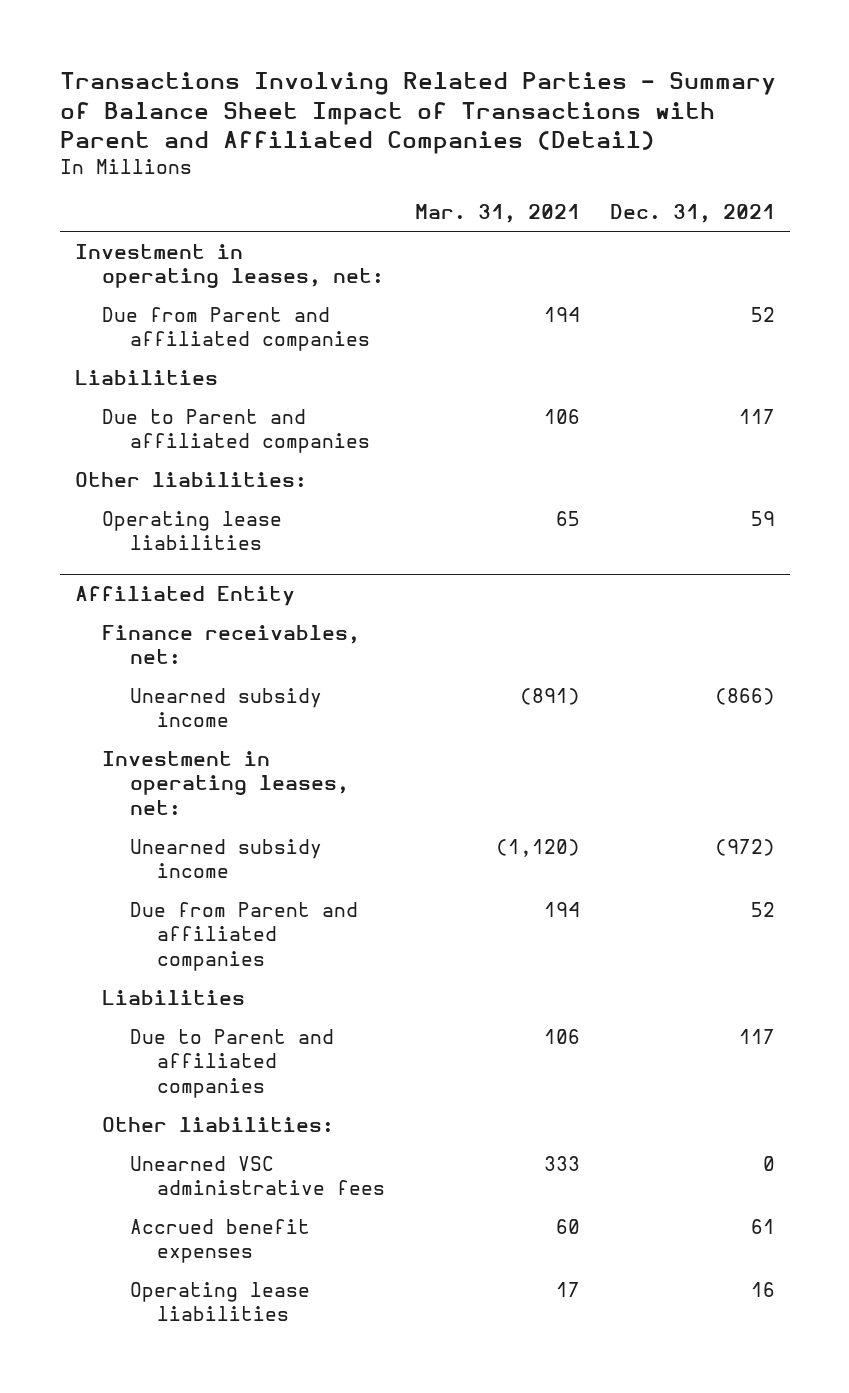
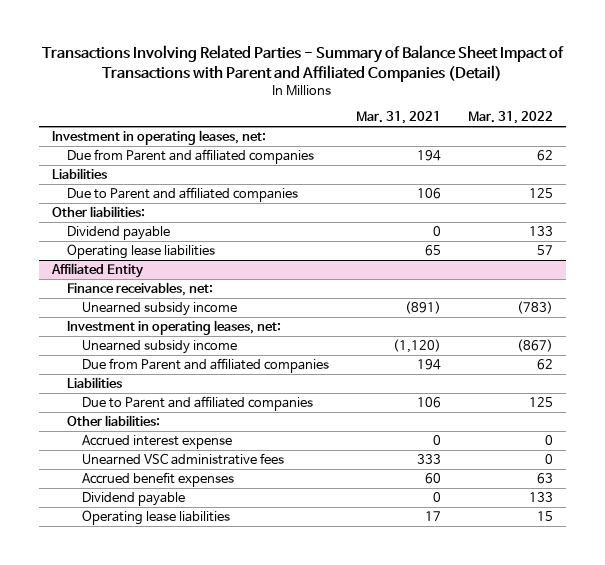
- | Mar. 31, 2021 | Dec. 31, 2021
+ | Mar. 31, 2021 | Mar. 31, 2022
+ Dividend payable | 0 | 133
@ Affiliated Entity
+ Accrued interest expense | 0 | 0
+ Dividend payable | 0 | 133

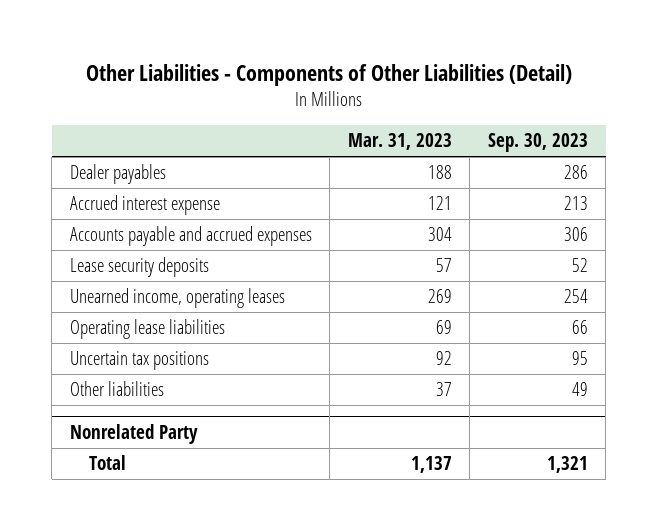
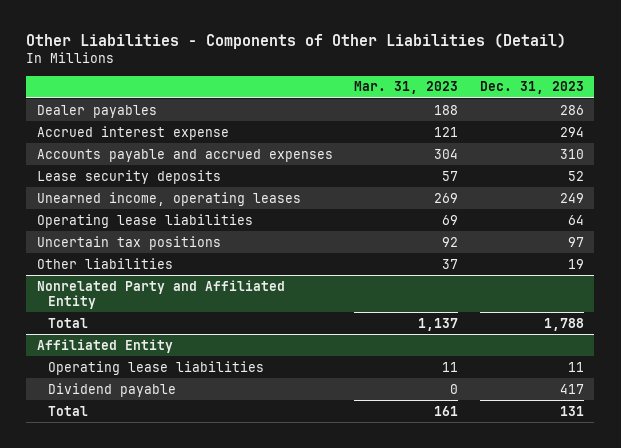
- | Mar. 31, 2023 | Sep. 30, 2023
+ | Mar. 31, 2023 | Dec. 31, 2023
- Nonrelated Party
+ Nonrelated Party and Affiliated Entity
+ Affiliated Entity
+ Operating lease liabilities | 11 | 11
+ Dividend payable | 0 | 417
+ Total | 161 | 131

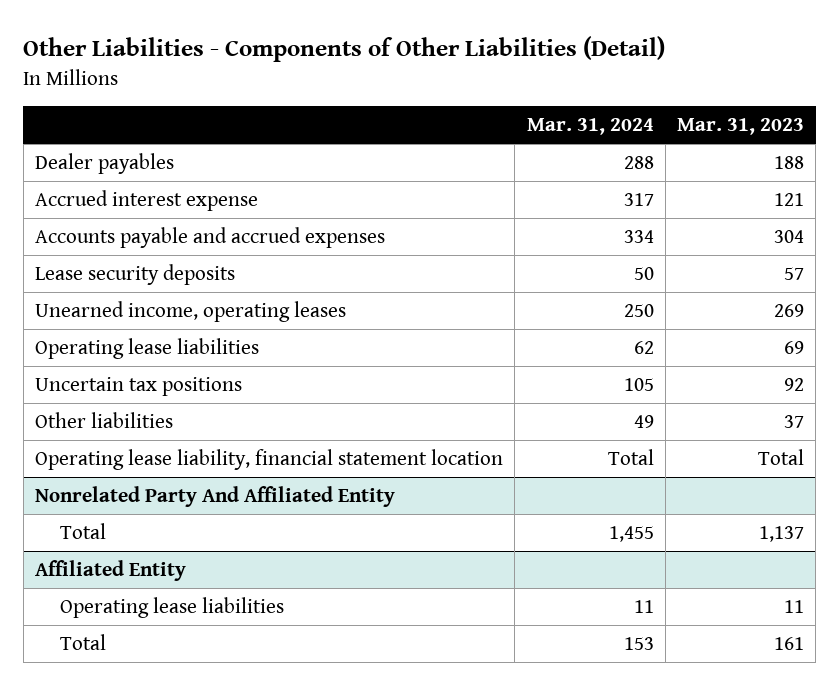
- | Mar. 31, 2023 | Dec. 31, 2023
+ | Mar. 31, 2024 | Mar. 31, 2023
- Nonrelated Party and Affiliated Entity
+ Operating lease liability, financial statement location | Total | Total
+ Nonrelated Party And Affiliated Entity
@ Affiliated Entity
- Dividend payable | 0 | 417

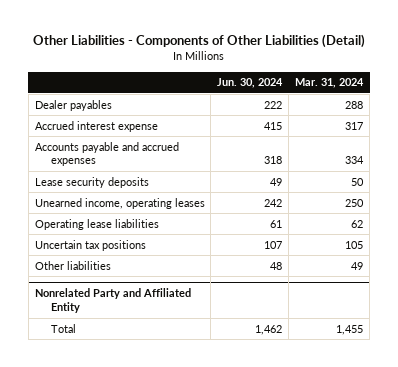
- | Mar. 31, 2024 | Mar. 31, 2023
+ | Jun. 30, 2024 | Mar. 31, 2024
- Operating lease liability, financial statement location | Total | Total
- Nonrelated Party And Affiliated Entity
+ Nonrelated Party and Affiliated Entity
- Affiliated Entity
- Operating lease liabilities | 11 | 11
- Total | 153 | 161

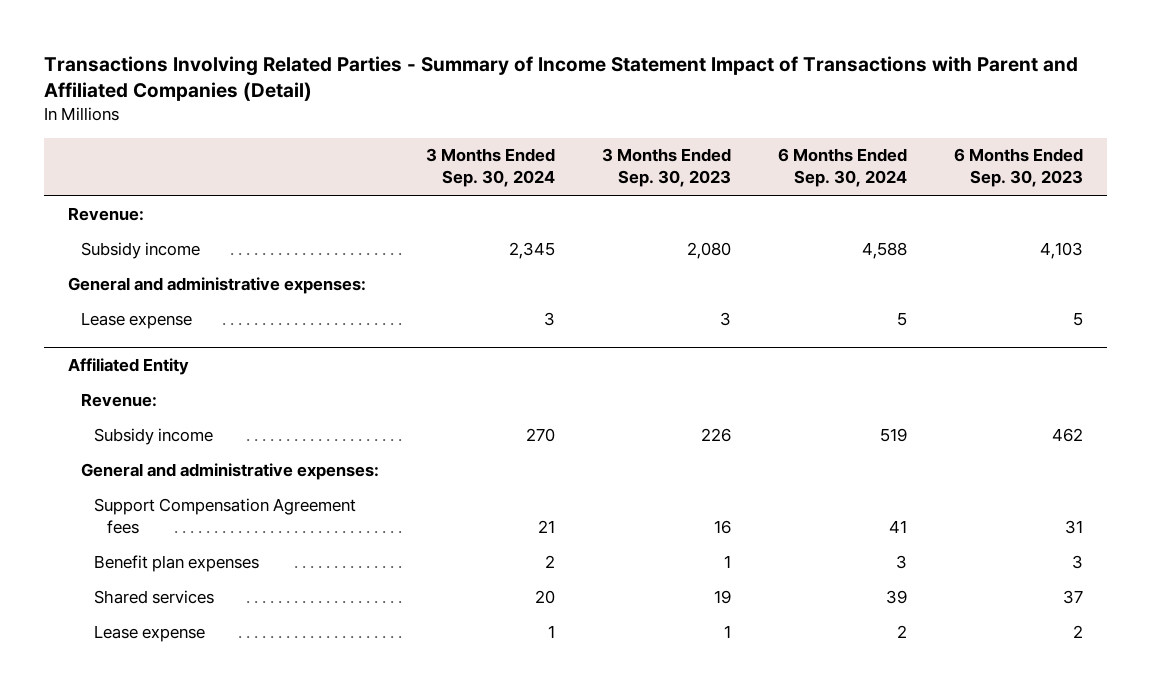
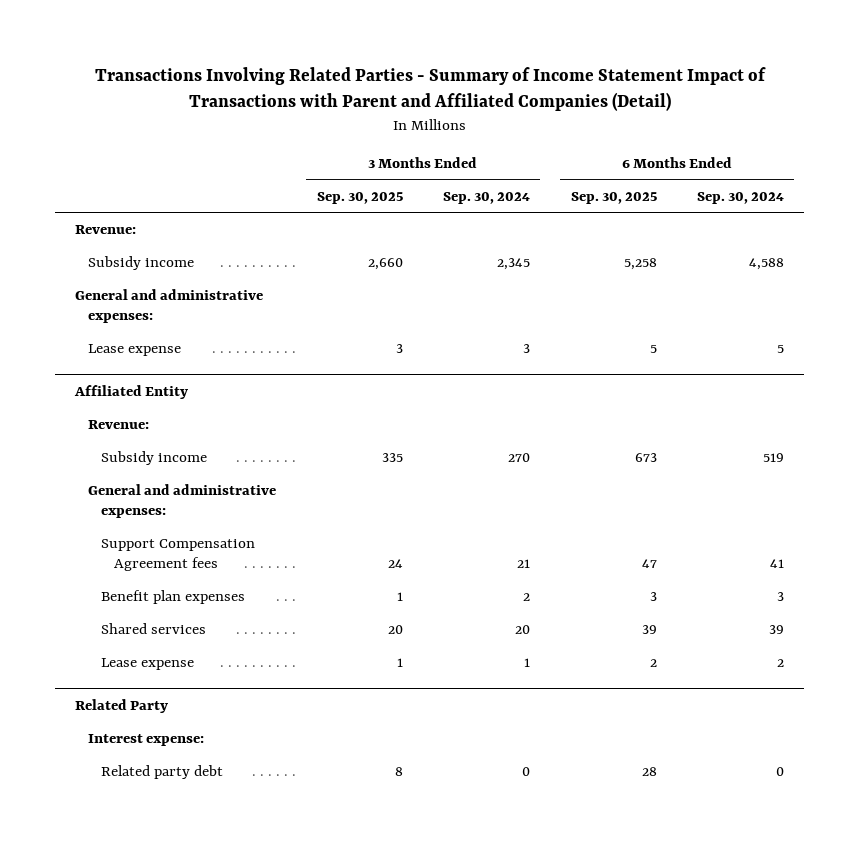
- | 3 Months Ended Sep. 30, 2024 | 3 Months Ended Sep. 30, 2023 | 6 Months Ended Sep. 30, 2024 | 6 Months Ended Sep. 30, 2023
+ | 3 Months Ended Sep. 30, 2025 | 3 Months Ended Sep. 30, 2024 | 6 Months Ended Sep. 30, 2025 | 6 Months Ended Sep. 30, 2024
+ Related Party
+ Interest expense:
+ Related party debt | 8 | 0 | 28 | 0

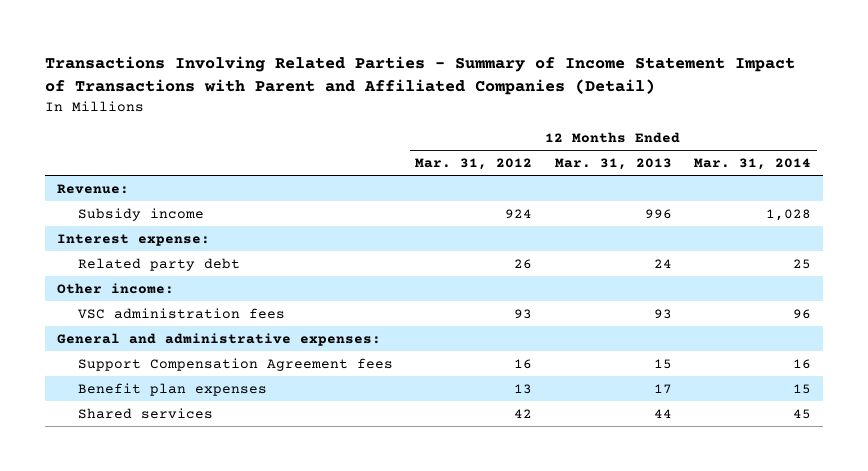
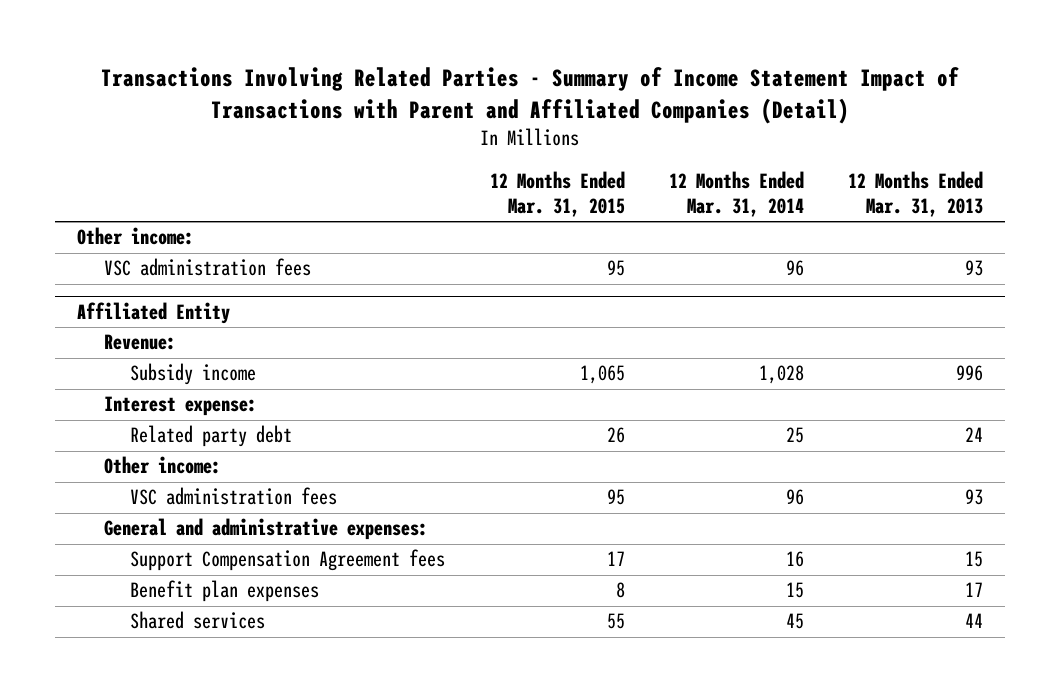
- | 12 Months Ended Mar. 31, 2012 | 12 Months Ended Mar. 31, 2013 | 12 Months Ended Mar. 31, 2014
+ | 12 Months Ended Mar. 31, 2015 | 12 Months Ended Mar. 31, 2014 | 12 Months Ended Mar. 31, 2013
+ Other income:
+ VSC administration fees | 95 | 96 | 93
+ Affiliated Entity

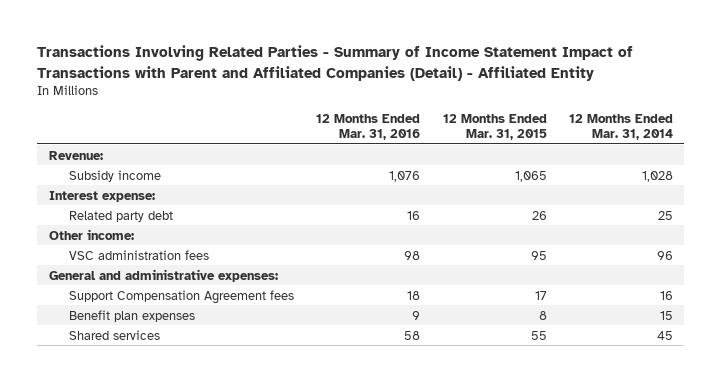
- Transactions Involving Related Parties - Summary of Income Statement Impact of Transactions with Parent and Affiliated Companies (Detail)
+ Transactions Involving Related Parties - Summary of Income Statement Impact of Transactions with Parent and Affiliated Companies (Detail) - Affiliated Entity
- | 12 Months Ended Mar. 31, 2015 | 12 Months Ended Mar. 31, 2014 | 12 Months Ended Mar. 31, 2013
+ | 12 Months Ended Mar. 31, 2016 | 12 Months Ended Mar. 31, 2015 | 12 Months Ended Mar. 31, 2014
- Other income:
- VSC administration fees | 95 | 96 | 93
- Affiliated Entity

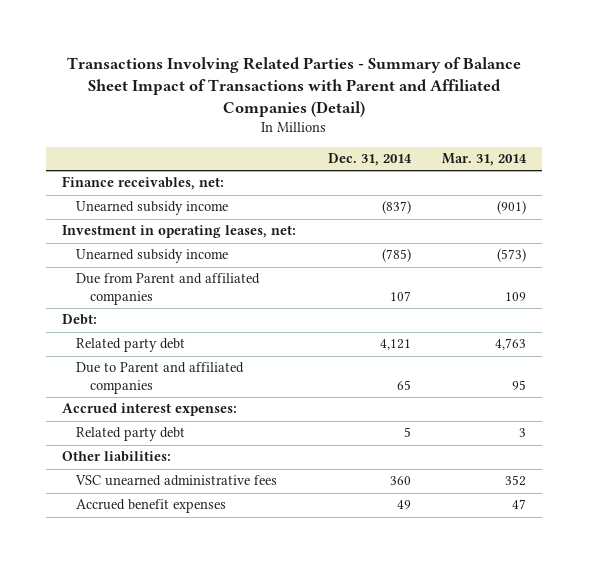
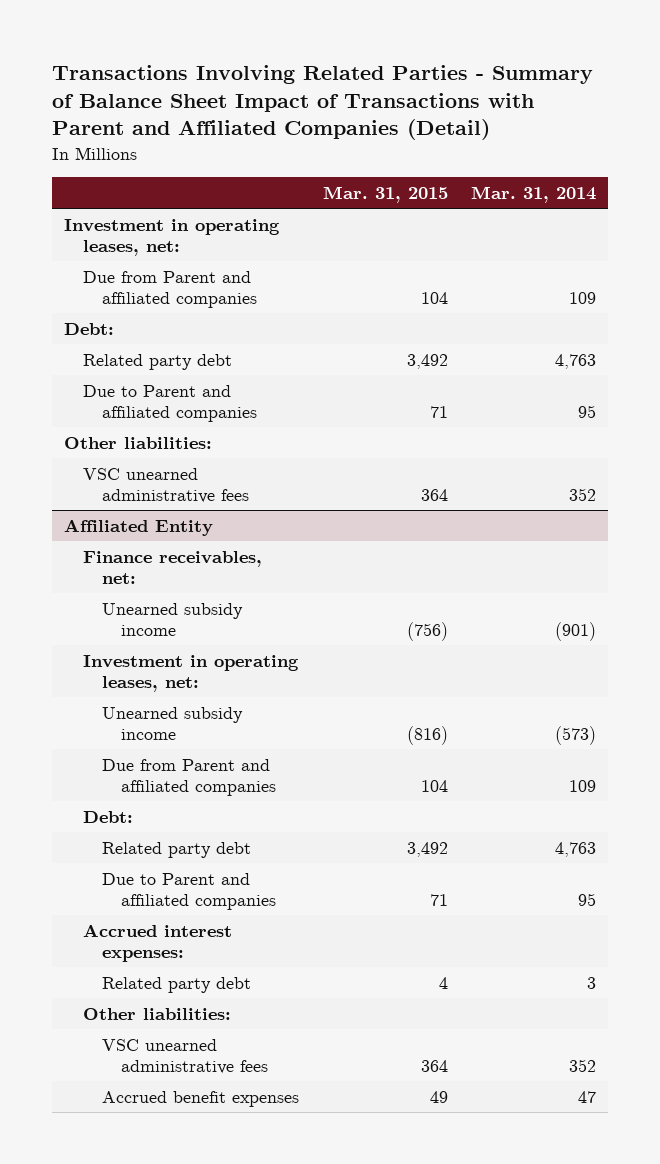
- | Dec. 31, 2014 | Mar. 31, 2014
+ | Mar. 31, 2015 | Mar. 31, 2014
+ Investment in operating leases, net:
+ Due from Parent and affiliated companies | 104 | 109
+ Debt:
+ Related party debt | 3,492 | 4,763
+ Due to Parent and affiliated companies | 71 | 95
+ Other liabilities:
+ VSC unearned administrative fees | 364 | 352
+ Affiliated Entity

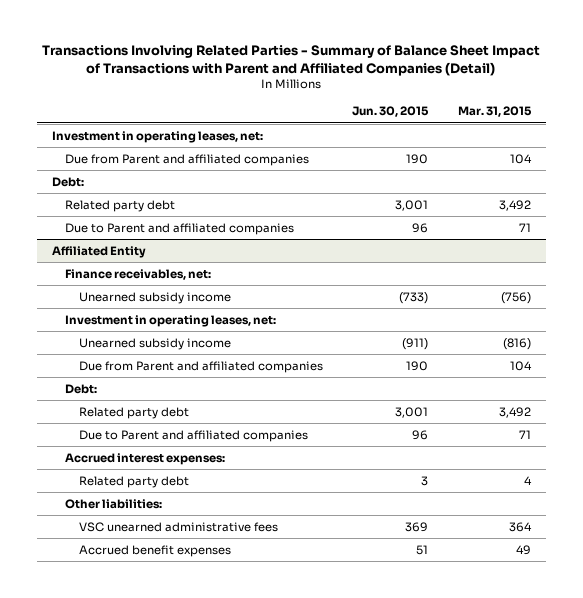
- | Mar. 31, 2015 | Mar. 31, 2014
+ | Jun. 30, 2015 | Mar. 31, 2015
- Other liabilities:
- VSC unearned administrative fees | 364 | 352

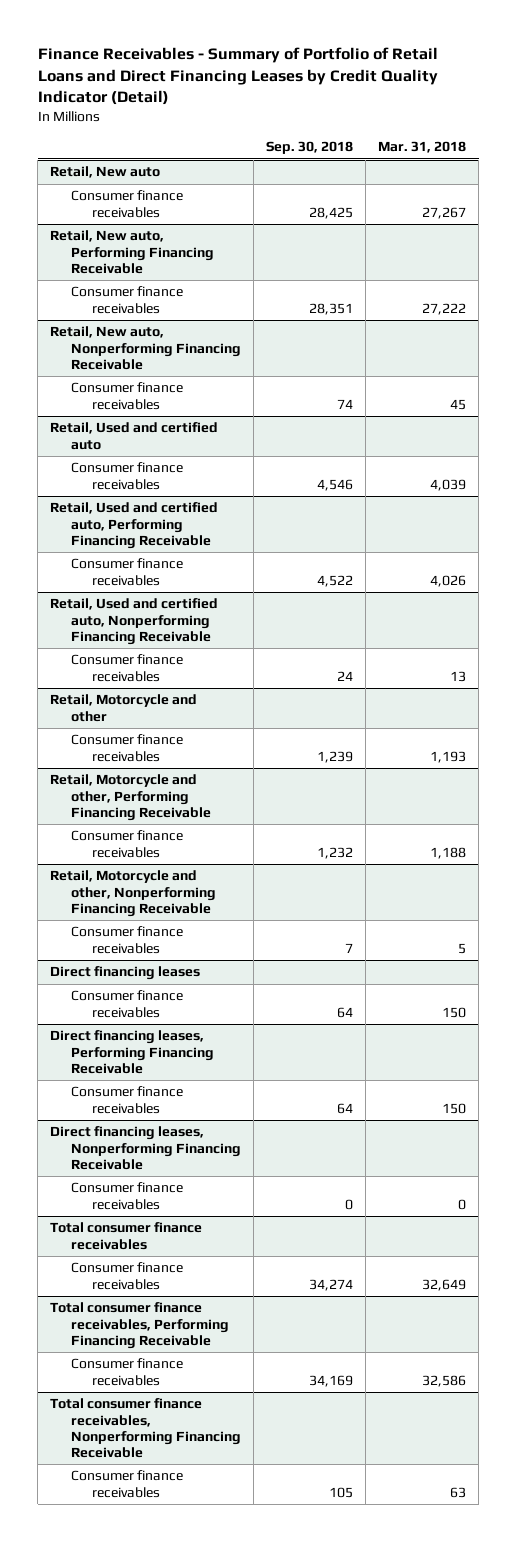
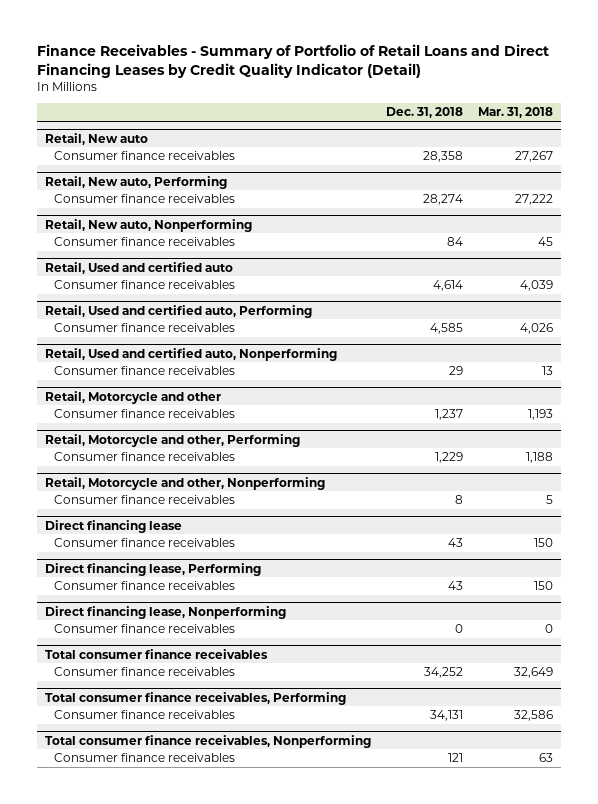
- | Sep. 30, 2018 | Mar. 31, 2018
+ | Dec. 31, 2018 | Mar. 31, 2018
- Retail, New auto, Performing Financing Receivable
+ Retail, New auto, Performing
- Retail, New auto, Nonperforming Financing Receivable
+ Retail, New auto, Nonperforming
- Retail, Used and certified auto, Performing Financing Receivable
+ Retail, Used and certified auto, Performing
- Retail, Used and certified auto, Nonperforming Financing Receivable
+ Retail, Used and certified auto, Nonperforming
- Retail, Motorcycle and other, Performing Financing Receivable
+ Retail, Motorcycle and other, Performing
- Retail, Motorcycle and other, Nonperforming Financing Receivable
+ Retail, Motorcycle and other, Nonperforming
- Direct financing leases
+ Direct financing lease
- Direct financing leases, Performing Financing Receivable
+ Direct financing lease, Performing
- Direct financing leases, Nonperforming Financing Receivable
+ Direct financing lease, Nonperforming
- Total consumer finance receivables, Performing Financing Receivable
+ Total consumer finance receivables, Performing
- Total consumer finance receivables, Nonperforming Financing Receivable
+ Total consumer finance receivables, Nonperforming

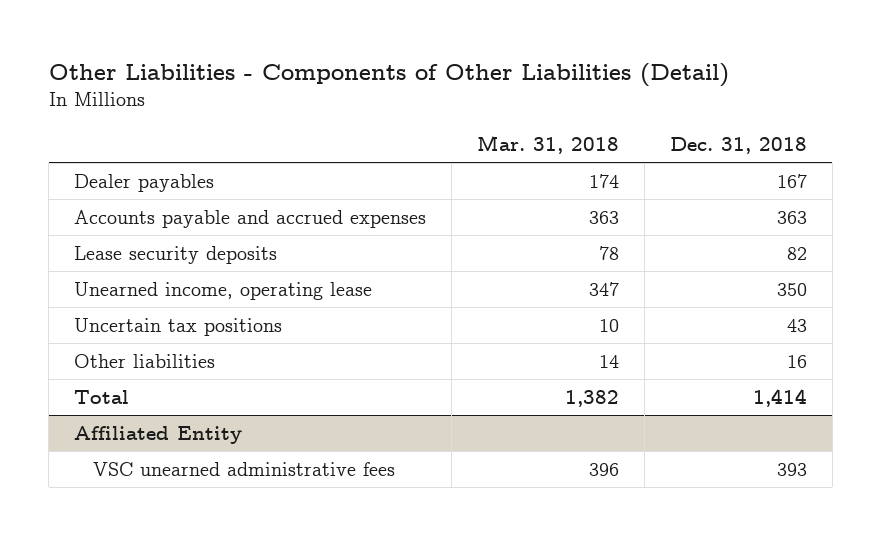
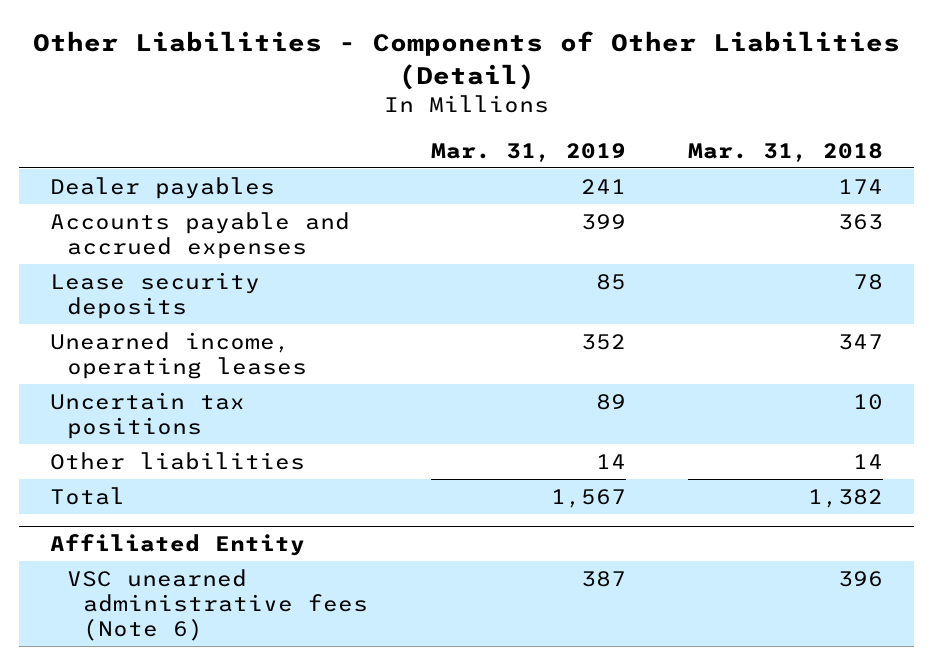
- | Mar. 31, 2018 | Dec. 31, 2018
+ | Mar. 31, 2019 | Mar. 31, 2018
- Unearned income, operating lease | 347 | 350
+ Unearned income, operating leases | 352 | 347
@ Affiliated Entity
- VSC unearned administrative fees | 396 | 393
+ VSC unearned administrative fees (Note 6) | 387 | 396

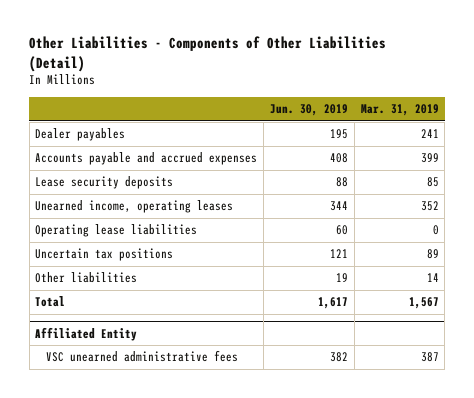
- | Mar. 31, 2019 | Mar. 31, 2018
+ | Jun. 30, 2019 | Mar. 31, 2019
+ Operating lease liabilities | 60 | 0
@ Affiliated Entity
- VSC unearned administrative fees (Note 6) | 387 | 396
+ VSC unearned administrative fees | 382 | 387

